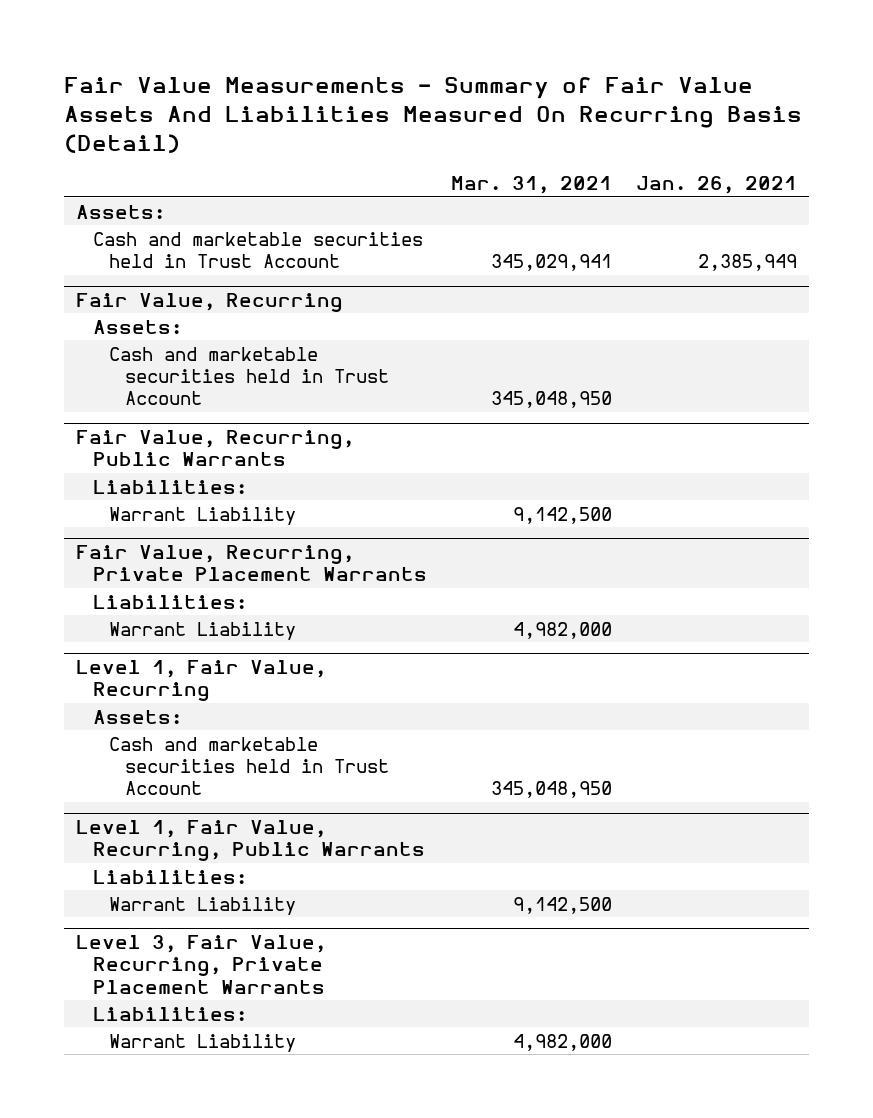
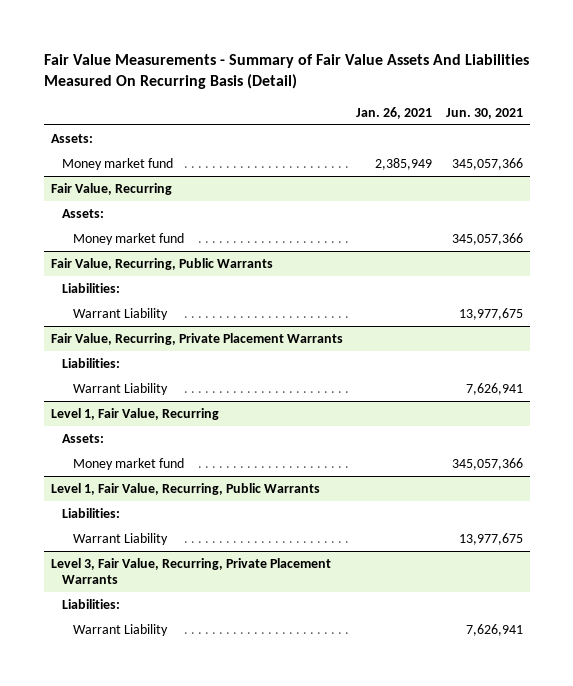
- | Mar. 31, 2021 | Jan. 26, 2021
+ | Jan. 26, 2021 | Jun. 30, 2021
- Cash and marketable securities held in Trust Account | 345,029,941 | 2,385,949
+ Money market fund | 2,385,949 | 345,057,366
@ Fair Value, Recurring
- Cash and marketable securities held in Trust Account | 345,048,950 |
+ Money market fund | | 345,057,366
@ Level 1, Fair Value, Recurring
- Cash and marketable securities held in Trust Account | 345,048,950 |
+ Money market fund | | 345,057,366

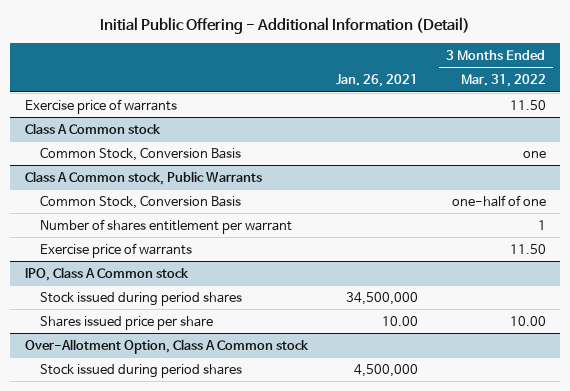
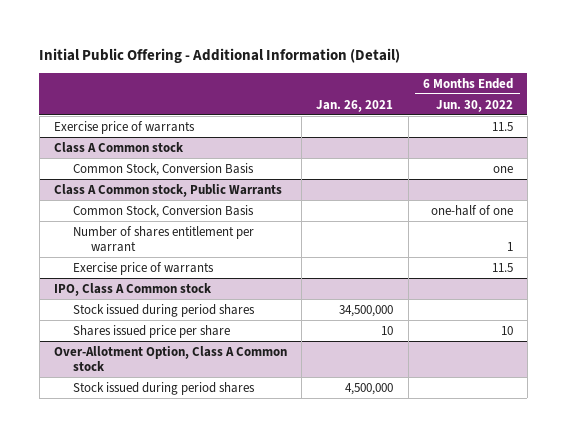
- | Jan. 26, 2021 | 3 Months Ended Mar. 31, 2022
+ | Jan. 26, 2021 | 6 Months Ended Jun. 30, 2022
@ IPO, Class A Common stock
- Shares issued price per share | 10.00 | 10.00
+ Shares issued price per share | 10 | 10

